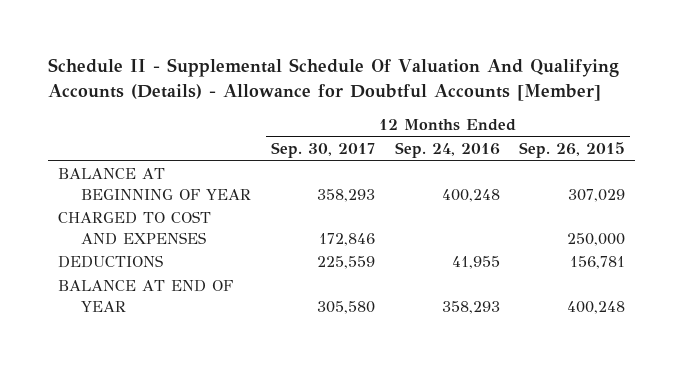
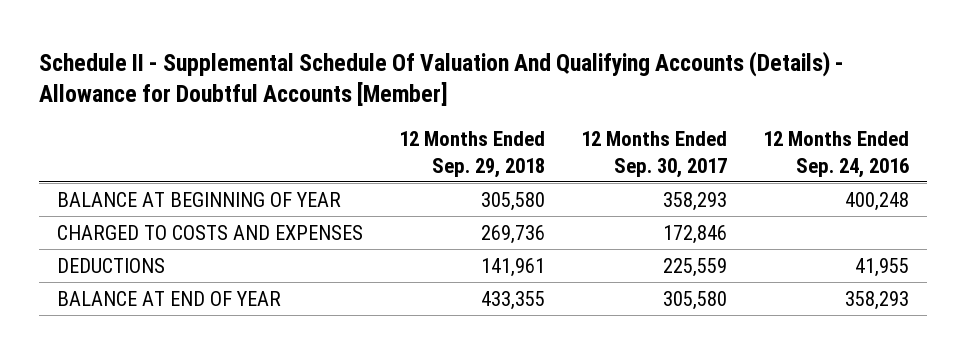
- | 12 Months Ended Sep. 30, 2017 | 12 Months Ended Sep. 24, 2016 | 12 Months Ended Sep. 26, 2015
+ | 12 Months Ended Sep. 29, 2018 | 12 Months Ended Sep. 30, 2017 | 12 Months Ended Sep. 24, 2016
- CHARGED TO COST AND EXPENSES | 172,846 | | 250,000
+ CHARGED TO COSTS AND EXPENSES | 269,736 | 172,846 |

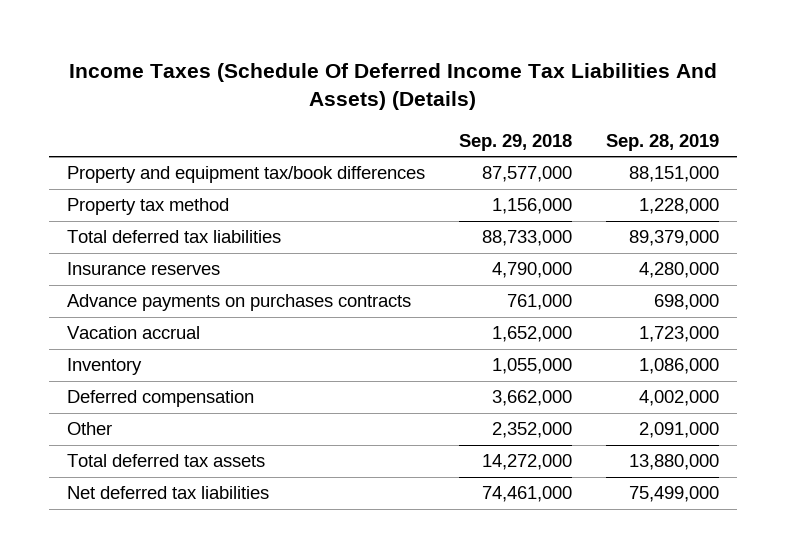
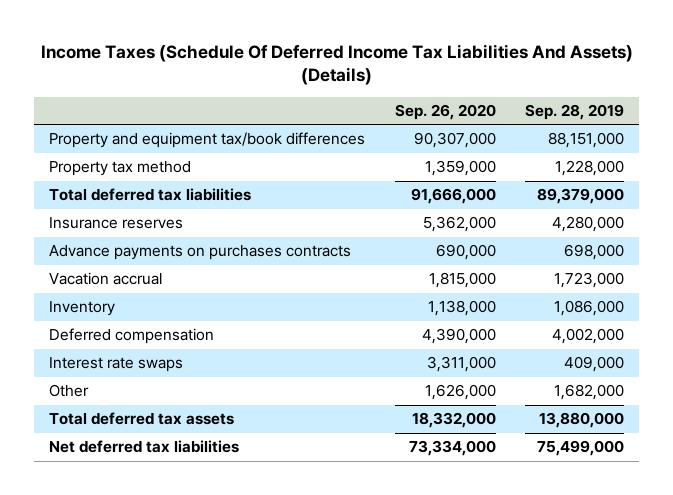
- | Sep. 29, 2018 | Sep. 28, 2019
+ | Sep. 26, 2020 | Sep. 28, 2019
- Other | 2,352,000 | 2,091,000
+ Interest rate swaps | 3,311,000 | 409,000
+ Other | 1,626,000 | 1,682,000

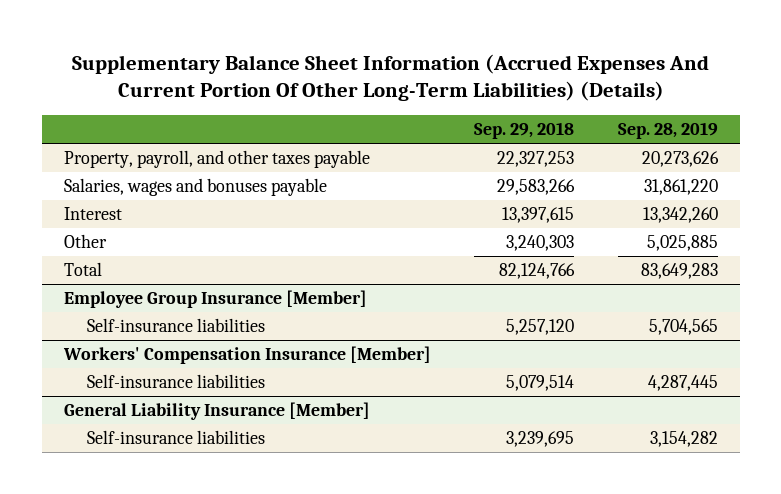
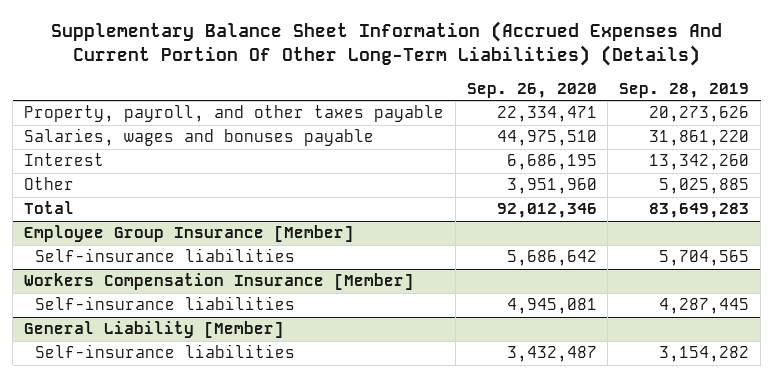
- | Sep. 29, 2018 | Sep. 28, 2019
+ | Sep. 26, 2020 | Sep. 28, 2019
- Workers' Compensation Insurance [Member]
+ Workers Compensation Insurance [Member]
- General Liability Insurance [Member]
+ General Liability [Member]

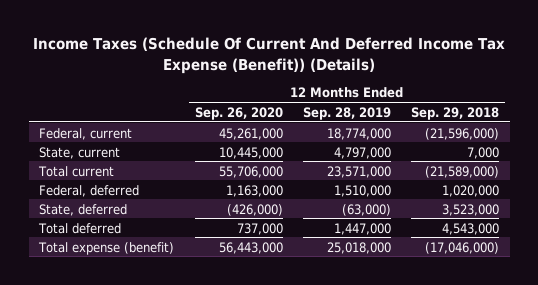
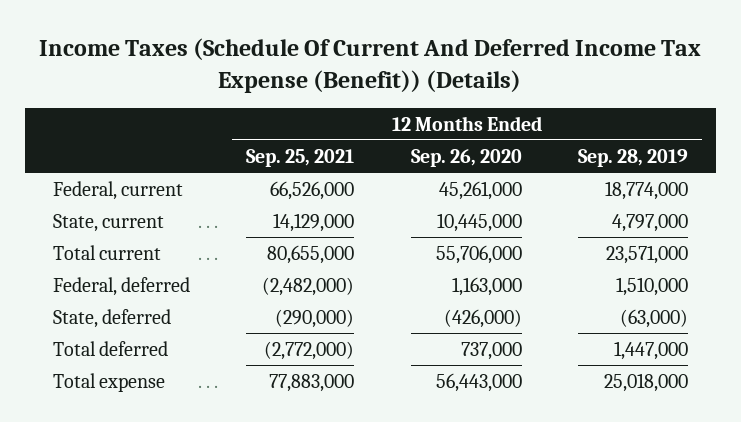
- | 12 Months Ended Sep. 26, 2020 | 12 Months Ended Sep. 28, 2019 | 12 Months Ended Sep. 29, 2018
+ | 12 Months Ended Sep. 25, 2021 | 12 Months Ended Sep. 26, 2020 | 12 Months Ended Sep. 28, 2019
- Total expense (benefit) | 56,443,000 | 25,018,000 | (17,046,000)
+ Total expense | 77,883,000 | 56,443,000 | 25,018,000

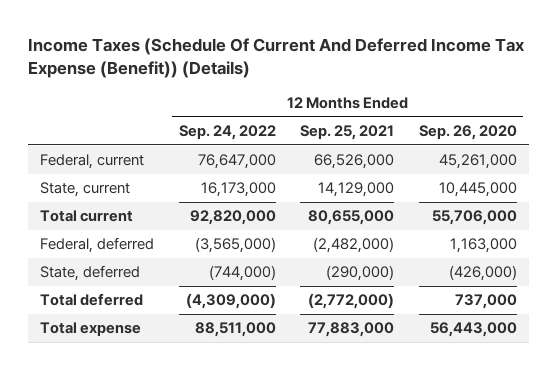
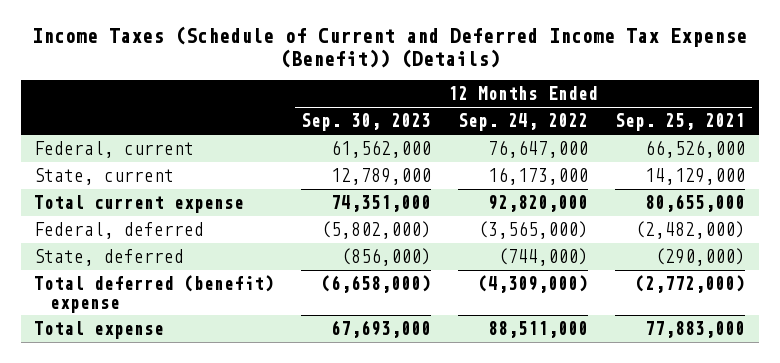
- Income Taxes (Schedule Of Current And Deferred Income Tax Expense (Benefit)) (Details)
+ Income Taxes (Schedule of Current and Deferred Income Tax Expense (Benefit)) (Details)
- | 12 Months Ended Sep. 24, 2022 | 12 Months Ended Sep. 25, 2021 | 12 Months Ended Sep. 26, 2020
+ | 12 Months Ended Sep. 30, 2023 | 12 Months Ended Sep. 24, 2022 | 12 Months Ended Sep. 25, 2021
- Total current | 92,820,000 | 80,655,000 | 55,706,000
+ Total current expense | 74,351,000 | 92,820,000 | 80,655,000
- Total deferred | (4,309,000) | (2,772,000) | 737,000
+ Total deferred (benefit) expense | (6,658,000) | (4,309,000) | (2,772,000)

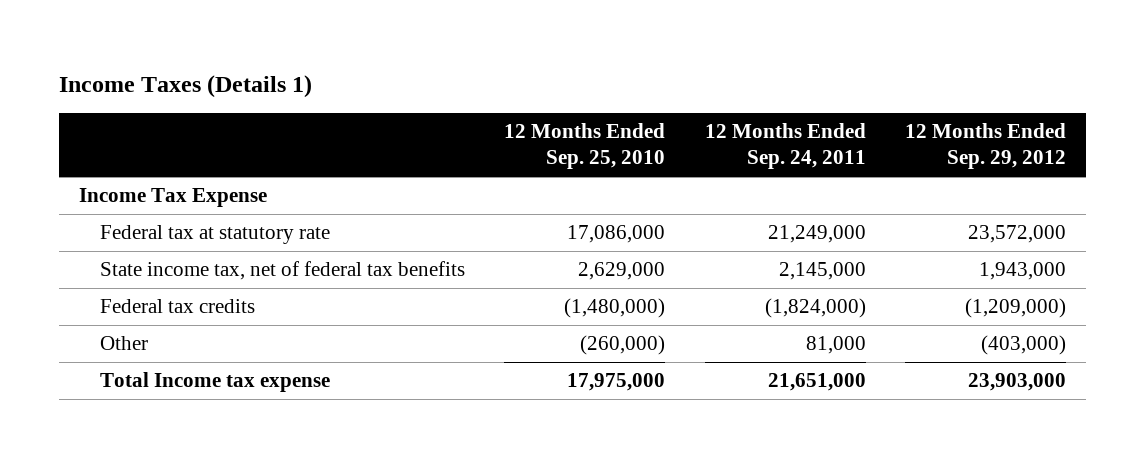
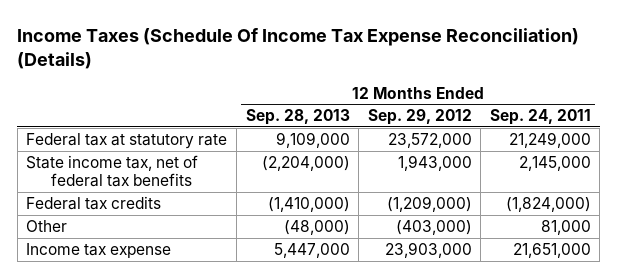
- Income Taxes (Details 1)
+ Income Taxes (Schedule Of Income Tax Expense Reconciliation) (Details)
- | 12 Months Ended Sep. 25, 2010 | 12 Months Ended Sep. 24, 2011 | 12 Months Ended Sep. 29, 2012
+ | 12 Months Ended Sep. 28, 2013 | 12 Months Ended Sep. 29, 2012 | 12 Months Ended Sep. 24, 2011
- Income Tax Expense
- Total Income tax expense | 17,975,000 | 21,651,000 | 23,903,000
+ Income tax expense | 5,447,000 | 23,903,000 | 21,651,000

